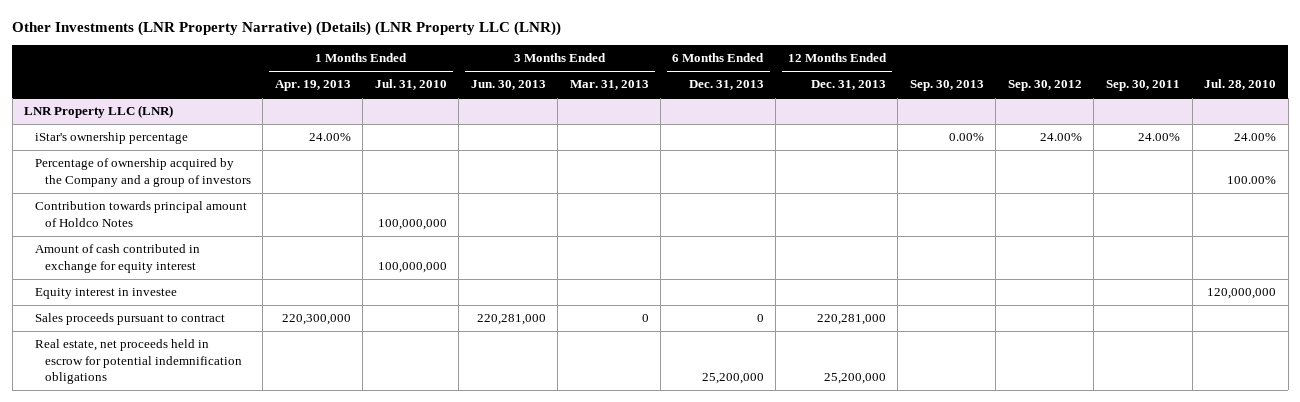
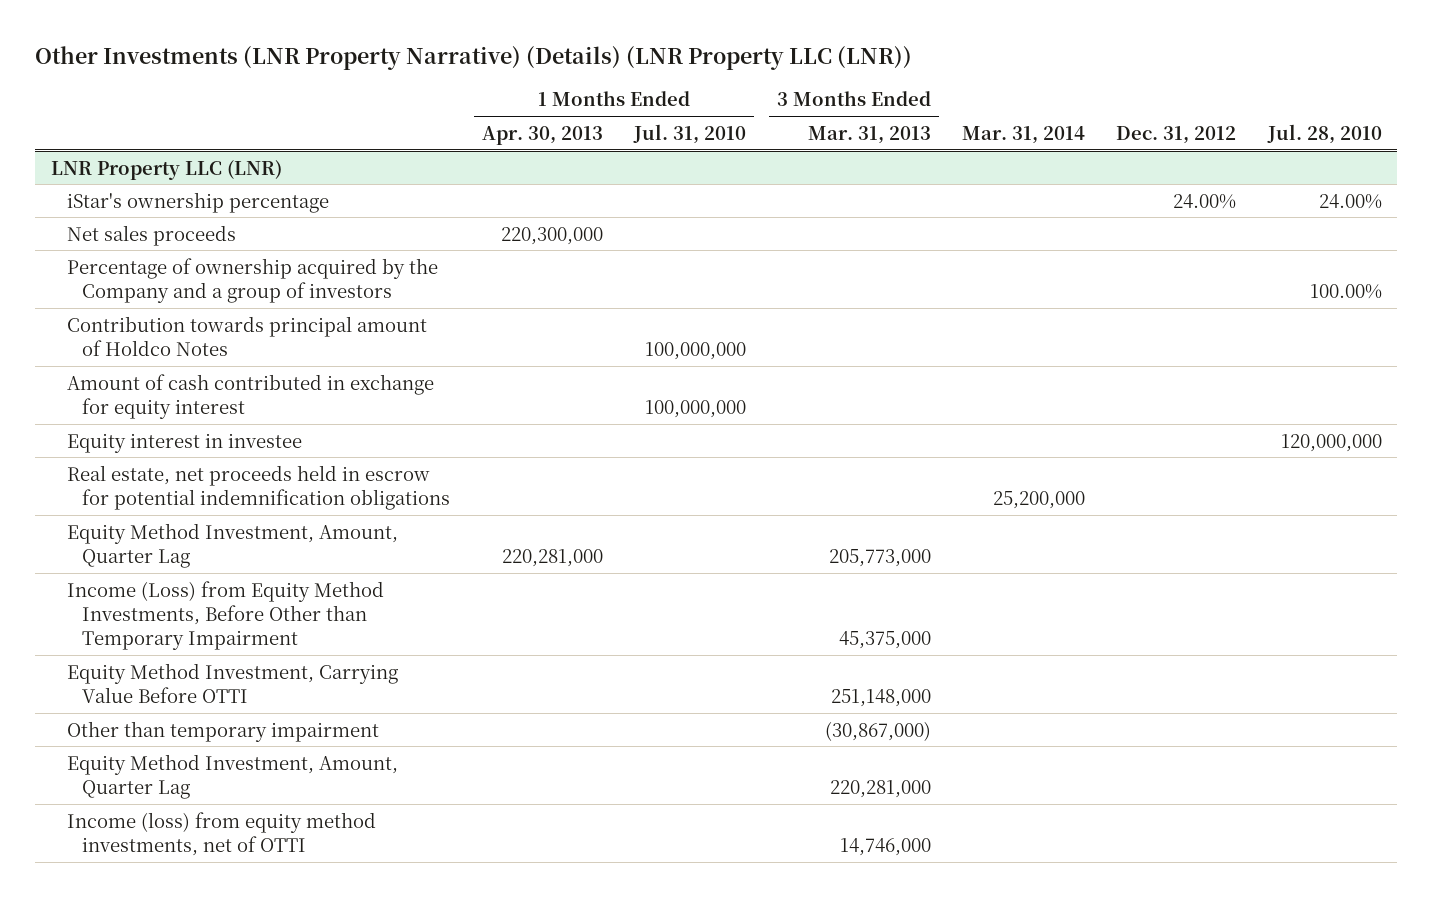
- | 1 Months Ended Apr. 19, 2013 | 1 Months Ended Jul. 31, 2010 | 3 Months Ended Jun. 30, 2013 | 3 Months Ended Mar. 31, 2013 | 6 Months Ended Dec. 31, 2013 | 12 Months Ended Dec. 31, 2013 | Sep. 30, 2013 | Sep. 30, 2012 | Sep. 30, 2011 | Jul. 28, 2010
+ | 1 Months Ended Apr. 30, 2013 | 1 Months Ended Jul. 31, 2010 | 3 Months Ended Mar. 31, 2013 | Mar. 31, 2014 | Dec. 31, 2012 | Jul. 28, 2010
@ LNR Property LLC (LNR)
+ Net sales proceeds | 220,300,000 | | | | |
- Sales proceeds pursuant to contract | 220,300,000 | | 220,281,000 | 0 | 0 | 220,281,000 | | | |
+ Equity Method Investment, Amount, Quarter Lag | 220,281,000 | | 205,773,000 | | |
+ Income (Loss) from Equity Method Investments, Before Other than Temporary Impairment | | | 45,375,000 | | |
+ Equity Method Investment, Carrying Value Before OTTI | | | 251,148,000 | | |
+ Other than temporary impairment | | | (30,867,000) | | |
+ Equity Method Investment, Amount, Quarter Lag | | | 220,281,000 | | |
+ Income (loss) from equity method investments, net of OTTI | | | 14,746,000 | | |

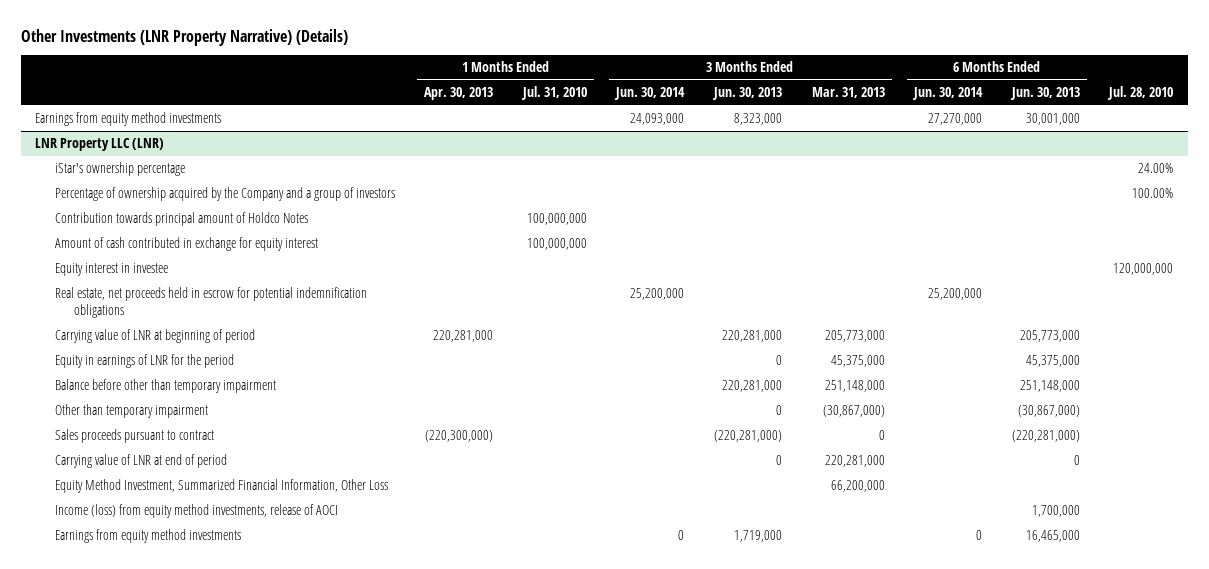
- Other Investments (LNR Property Narrative) (Details) (LNR Property LLC (LNR))
+ Other Investments (LNR Property Narrative) (Details)
- | 1 Months Ended Apr. 30, 2013 | 1 Months Ended Jul. 31, 2010 | 3 Months Ended Mar. 31, 2013 | Mar. 31, 2014 | Dec. 31, 2012 | Jul. 28, 2010
+ | 1 Months Ended Apr. 30, 2013 | 1 Months Ended Jul. 31, 2010 | 3 Months Ended Jun. 30, 2014 | 3 Months Ended Jun. 30, 2013 | 3 Months Ended Mar. 31, 2013 | 6 Months Ended Jun. 30, 2014 | 6 Months Ended Jun. 30, 2013 | Jul. 28, 2010
+ Earnings from equity method investments | | | 24,093,000 | 8,323,000 | | 27,270,000 | 30,001,000 |
@ LNR Property LLC (LNR)
- Net sales proceeds | 220,300,000 | | | | |
- Equity Method Investment, Amount, Quarter Lag | 220,281,000 | | 205,773,000 | | |
- Income (Loss) from Equity Method Investments, Before Other than Temporary Impairment | | | 45,375,000 | | |
- Equity Method Investment, Carrying Value Before OTTI | | | 251,148,000 | | |
+ Carrying value of LNR at beginning of period | 220,281,000 | | | 220,281,000 | 205,773,000 | | 205,773,000 |
+ Equity in earnings of LNR for the period | | | | 0 | 45,375,000 | | 45,375,000 |
+ Balance before other than temporary impairment | | | | 220,281,000 | 251,148,000 | | 251,148,000 |
- Equity Method Investment, Amount, Quarter Lag | | | 220,281,000 | | |
- Income (loss) from equity method investments, net of OTTI | | | 14,746,000 | | |
+ Sales proceeds pursuant to contract | (220,300,000) | | | (220,281,000) | 0 | | (220,281,000) |
+ Carrying value of LNR at end of period | | | | 0 | 220,281,000 | | 0 |
+ Equity Method Investment, Summarized Financial Information, Other Loss | | | | | 66,200,000 | | |
+ Income (loss) from equity method investments, release of AOCI | | | | | | | 1,700,000 |
+ Earnings from equity method investments | | | 0 | 1,719,000 | | 0 | 16,465,000 |

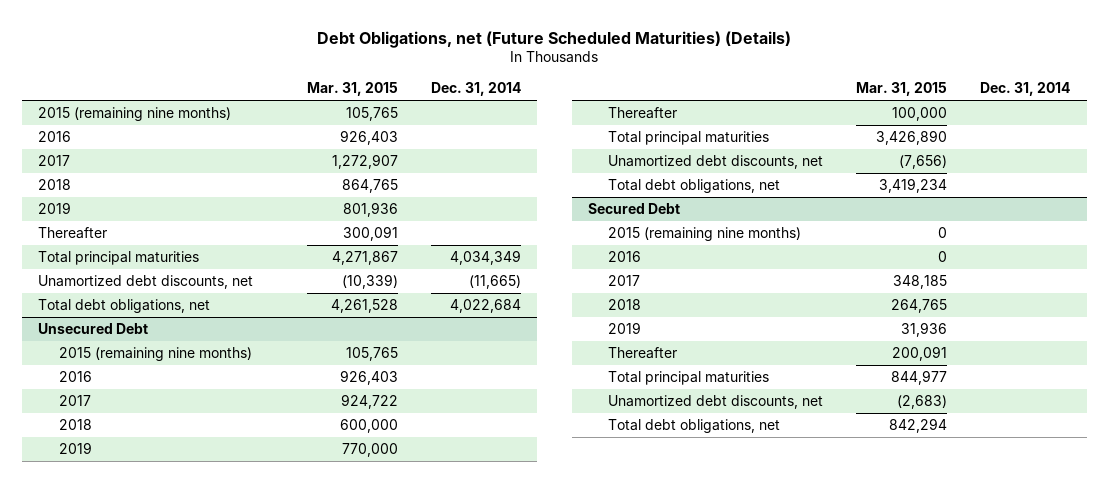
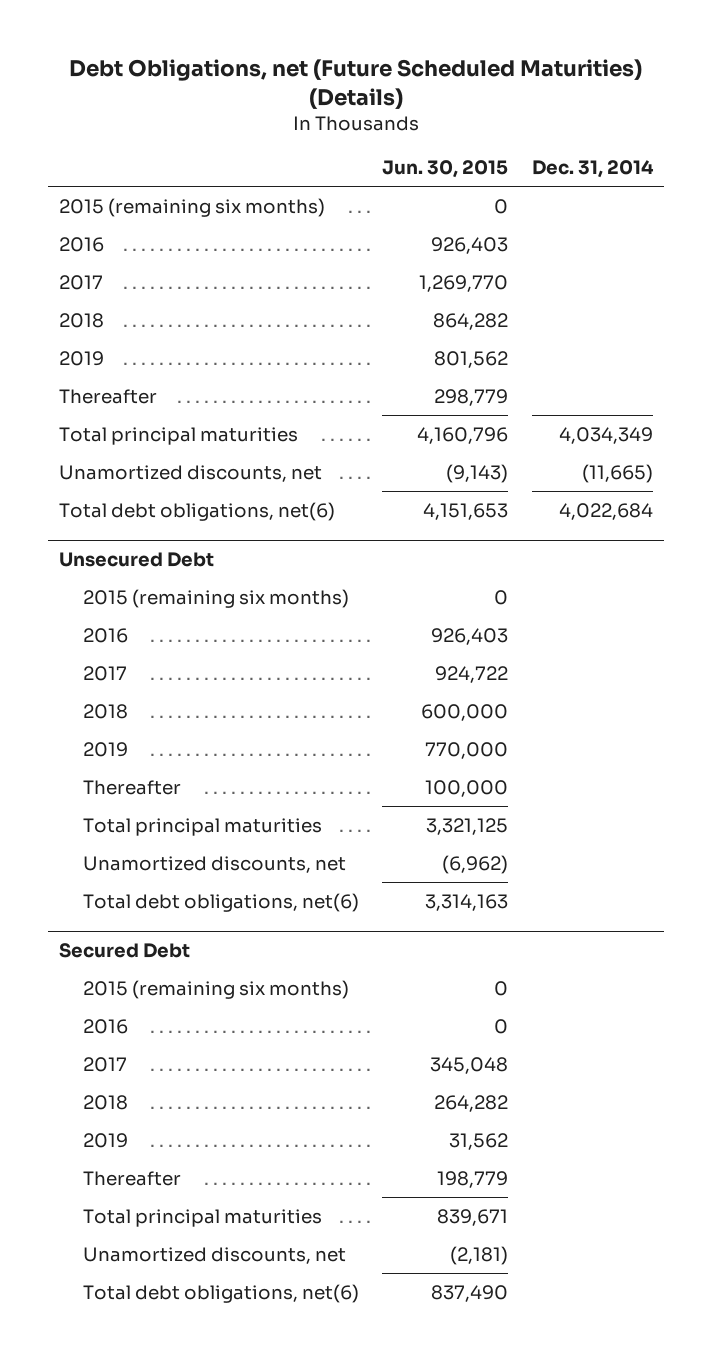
- | Mar. 31, 2015 | Dec. 31, 2014
+ | Jun. 30, 2015 | Dec. 31, 2014
- 2015 (remaining nine months) | 105,765 |
+ 2015 (remaining six months) | 0 |
- Unamortized debt discounts, net | (10,339) | (11,665)
- Total debt obligations, net | 4,261,528 | 4,022,684
+ Unamortized discounts, net | (9,143) | (11,665)
+ Total debt obligations, net(6) | 4,151,653 | 4,022,684
@ Unsecured Debt
- 2015 (remaining nine months) | 105,765 |
+ 2015 (remaining six months) | 0 |
- Unamortized debt discounts, net | (7,656) |
- Total debt obligations, net | 3,419,234 |
+ Unamortized discounts, net | (6,962) |
+ Total debt obligations, net(6) | 3,314,163 |
@ Secured Debt
- 2015 (remaining nine months) | 0 |
+ 2015 (remaining six months) | 0 |
- Unamortized debt discounts, net | (2,683) |
- Total debt obligations, net | 842,294 |
+ Unamortized discounts, net | (2,181) |
+ Total debt obligations, net(6) | 837,490 |

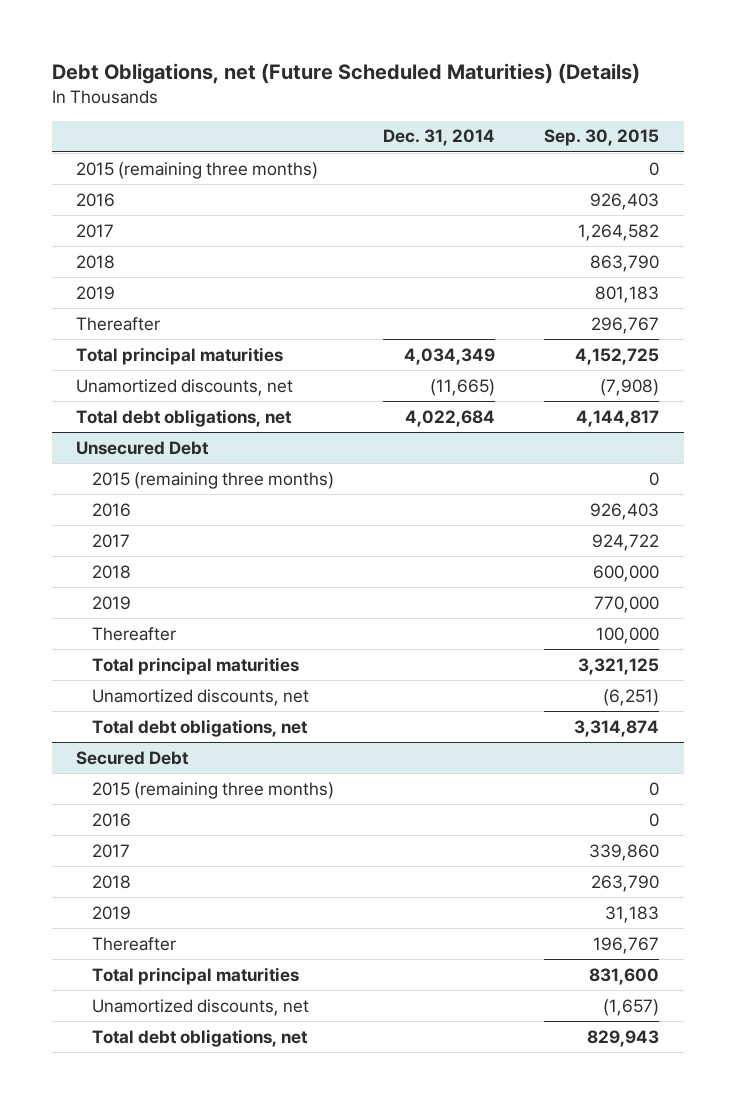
- | Jun. 30, 2015 | Dec. 31, 2014
+ | Dec. 31, 2014 | Sep. 30, 2015
- 2015 (remaining six months) | 0 |
+ 2015 (remaining three months) | | 0
- Total debt obligations, net(6) | 4,151,653 | 4,022,684
+ Total debt obligations, net | 4,022,684 | 4,144,817
@ Unsecured Debt
- 2015 (remaining six months) | 0 |
+ 2015 (remaining three months) | | 0
- Total debt obligations, net(6) | 3,314,163 |
+ Total debt obligations, net | | 3,314,874
@ Secured Debt
- 2015 (remaining six months) | 0 |
+ 2015 (remaining three months) | | 0
- Total debt obligations, net(6) | 837,490 |
+ Total debt obligations, net | | 829,943

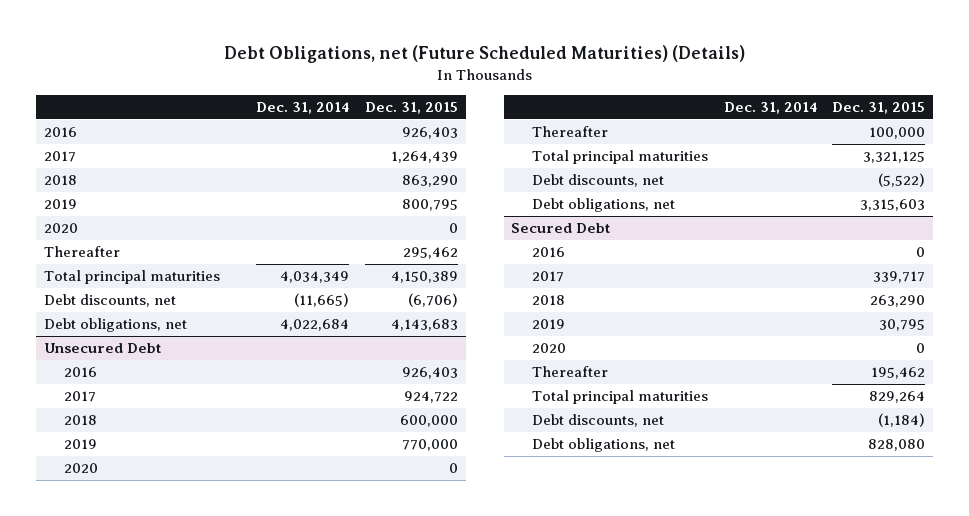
- | Dec. 31, 2014 | Sep. 30, 2015
+ | Dec. 31, 2014 | Dec. 31, 2015
- 2015 (remaining three months) | | 0
+ 2020 | | 0
- Unamortized discounts, net | (11,665) | (7,908)
- Total debt obligations, net | 4,022,684 | 4,144,817
+ Debt discounts, net | (11,665) | (6,706)
+ Debt obligations, net | 4,022,684 | 4,143,683
@ Unsecured Debt
- 2015 (remaining three months) | | 0
+ 2020 | | 0
- Unamortized discounts, net | | (6,251)
- Total debt obligations, net | | 3,314,874
+ Debt discounts, net | | (5,522)
+ Debt obligations, net | | 3,315,603
@ Secured Debt
- 2015 (remaining three months) | | 0
+ 2020 | | 0
- Unamortized discounts, net | | (1,657)
- Total debt obligations, net | | 829,943
+ Debt discounts, net | | (1,184)
+ Debt obligations, net | | 828,080

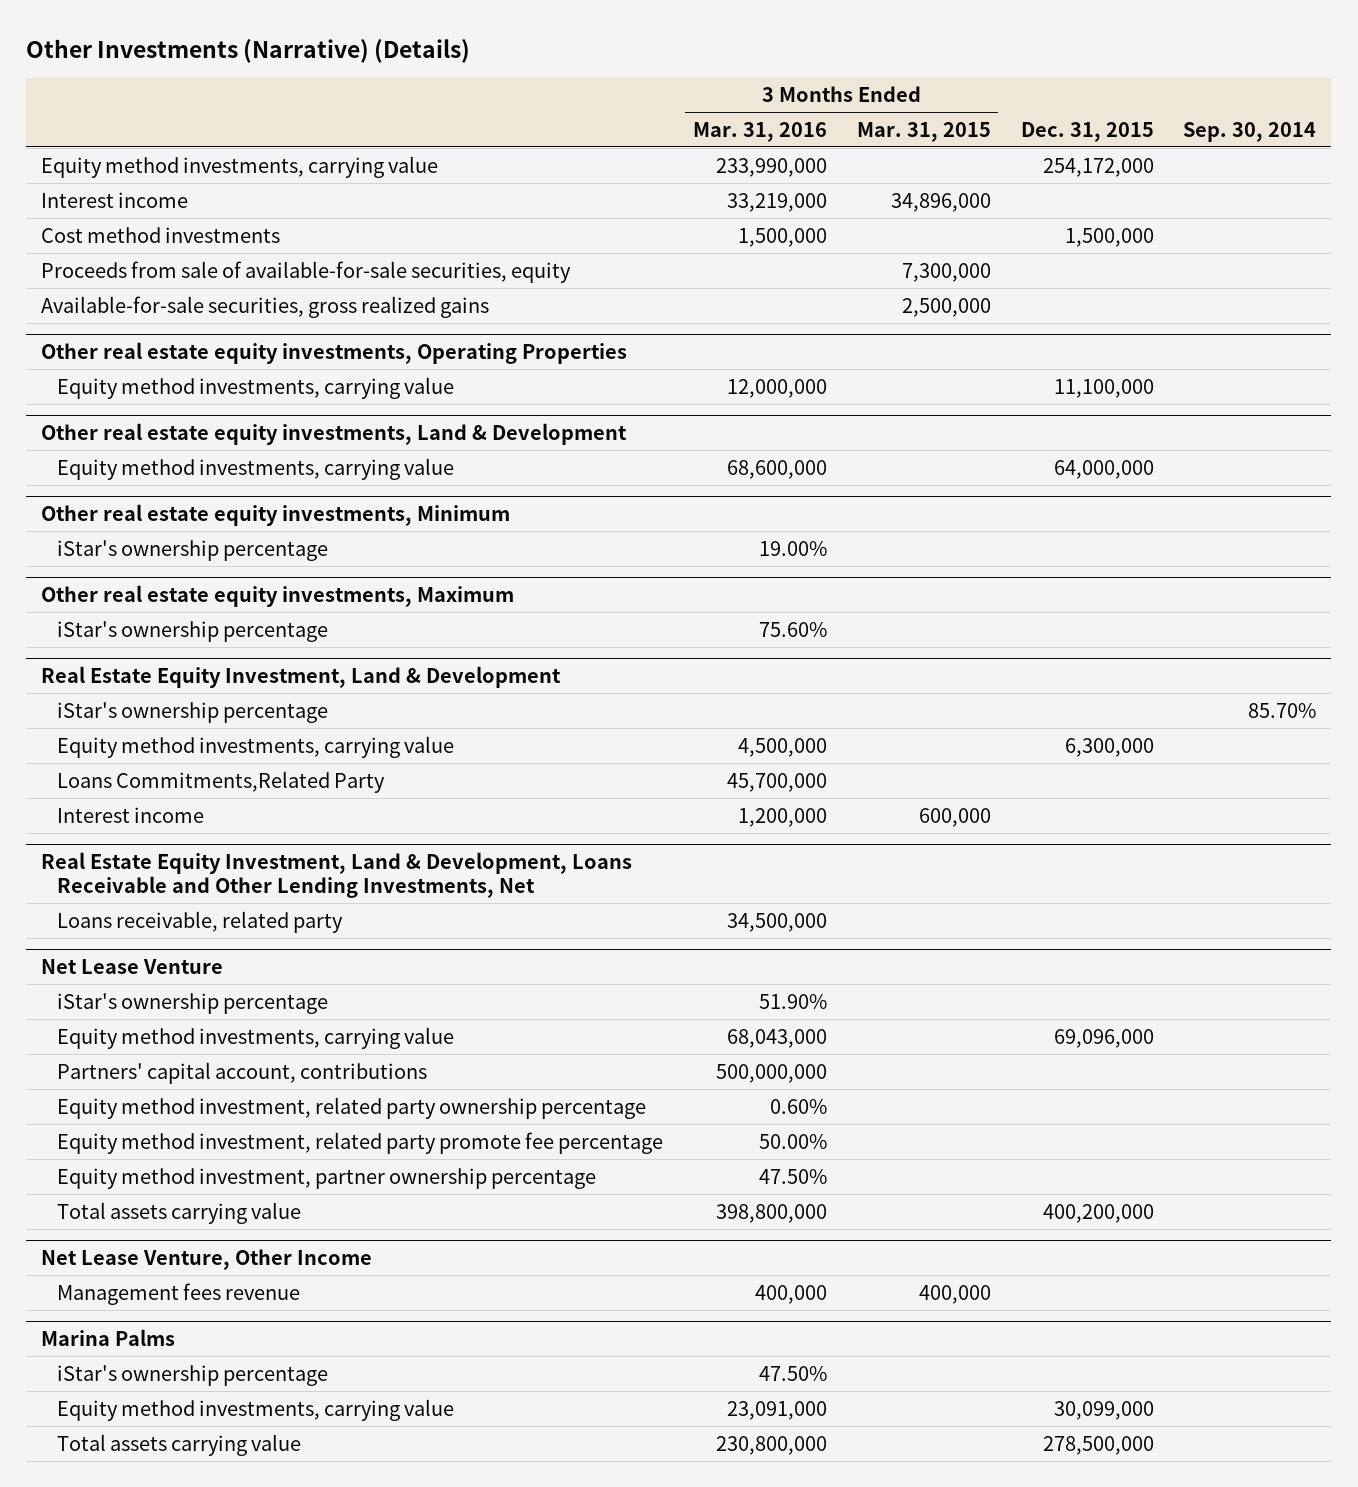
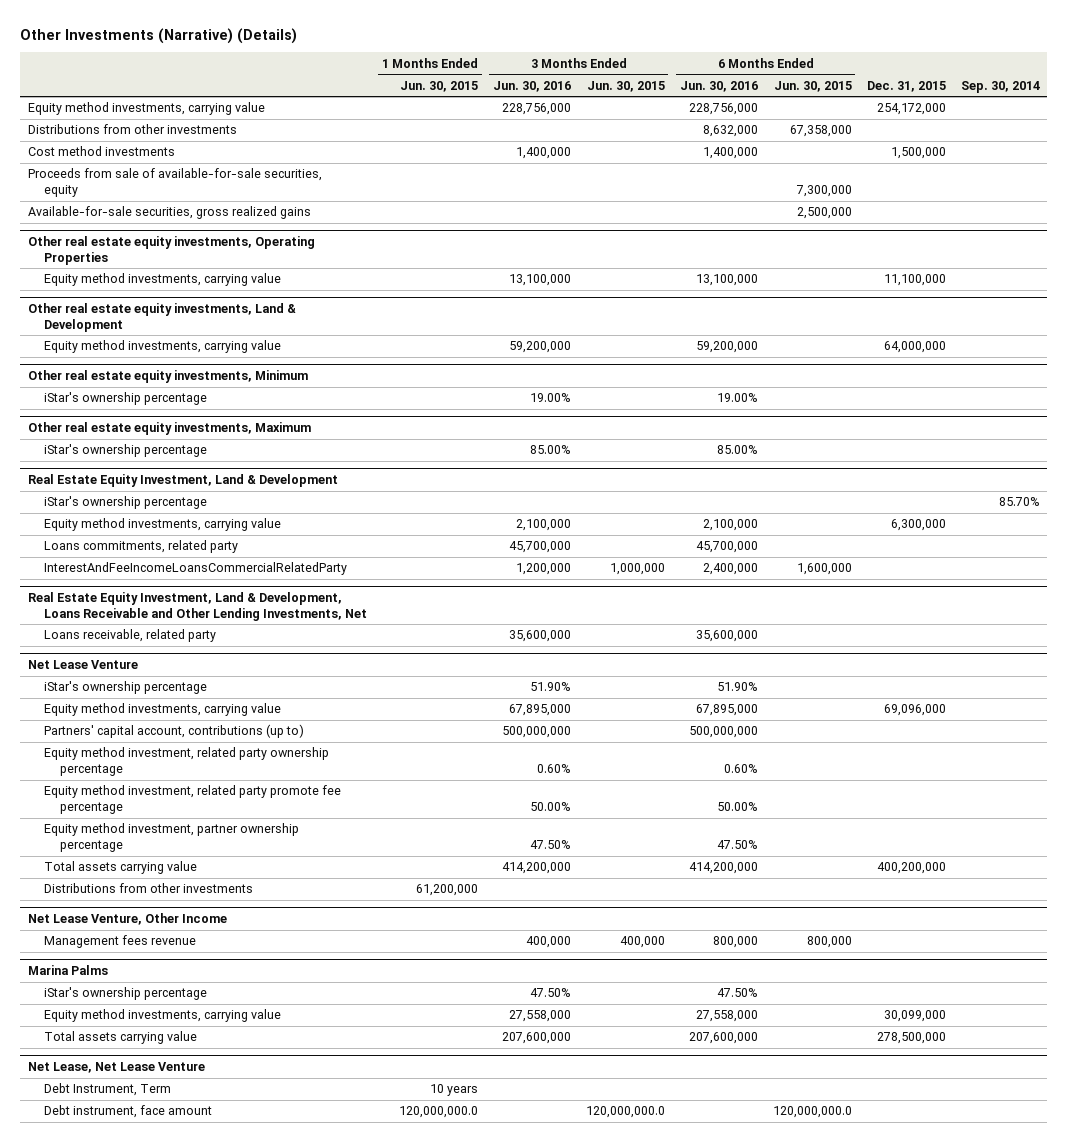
- | 3 Months Ended Mar. 31, 2016 | 3 Months Ended Mar. 31, 2015 | Dec. 31, 2015 | Sep. 30, 2014
+ | 1 Months Ended Jun. 30, 2015 | 3 Months Ended Jun. 30, 2016 | 3 Months Ended Jun. 30, 2015 | 6 Months Ended Jun. 30, 2016 | 6 Months Ended Jun. 30, 2015 | Dec. 31, 2015 | Sep. 30, 2014
- Interest income | 33,219,000 | 34,896,000 | |
+ Distributions from other investments | | | | 8,632,000 | 67,358,000 | |
@ Real Estate Equity Investment, Land & Development
- Loans Commitments,Related Party | 45,700,000 | | |
- Interest income | 1,200,000 | 600,000 | |
+ Loans commitments, related party | | 45,700,000 | | 45,700,000 | | |
+ InterestAndFeeIncomeLoansCommercialRelatedParty | | 1,200,000 | 1,000,000 | 2,400,000 | 1,600,000 | |
@ Net Lease Venture
- Partners' capital account, contributions | 500,000,000 | | |
+ Partners' capital account, contributions (up to) | | 500,000,000 | | 500,000,000 | | |
+ Distributions from other investments | 61,200,000 | | | | | |
+ Net Lease, Net Lease Venture
+ Debt Instrument, Term | 10 years | | | | | |
+ Debt instrument, face amount | 120,000,000.0 | | 120,000,000.0 | | 120,000,000.0 | |

